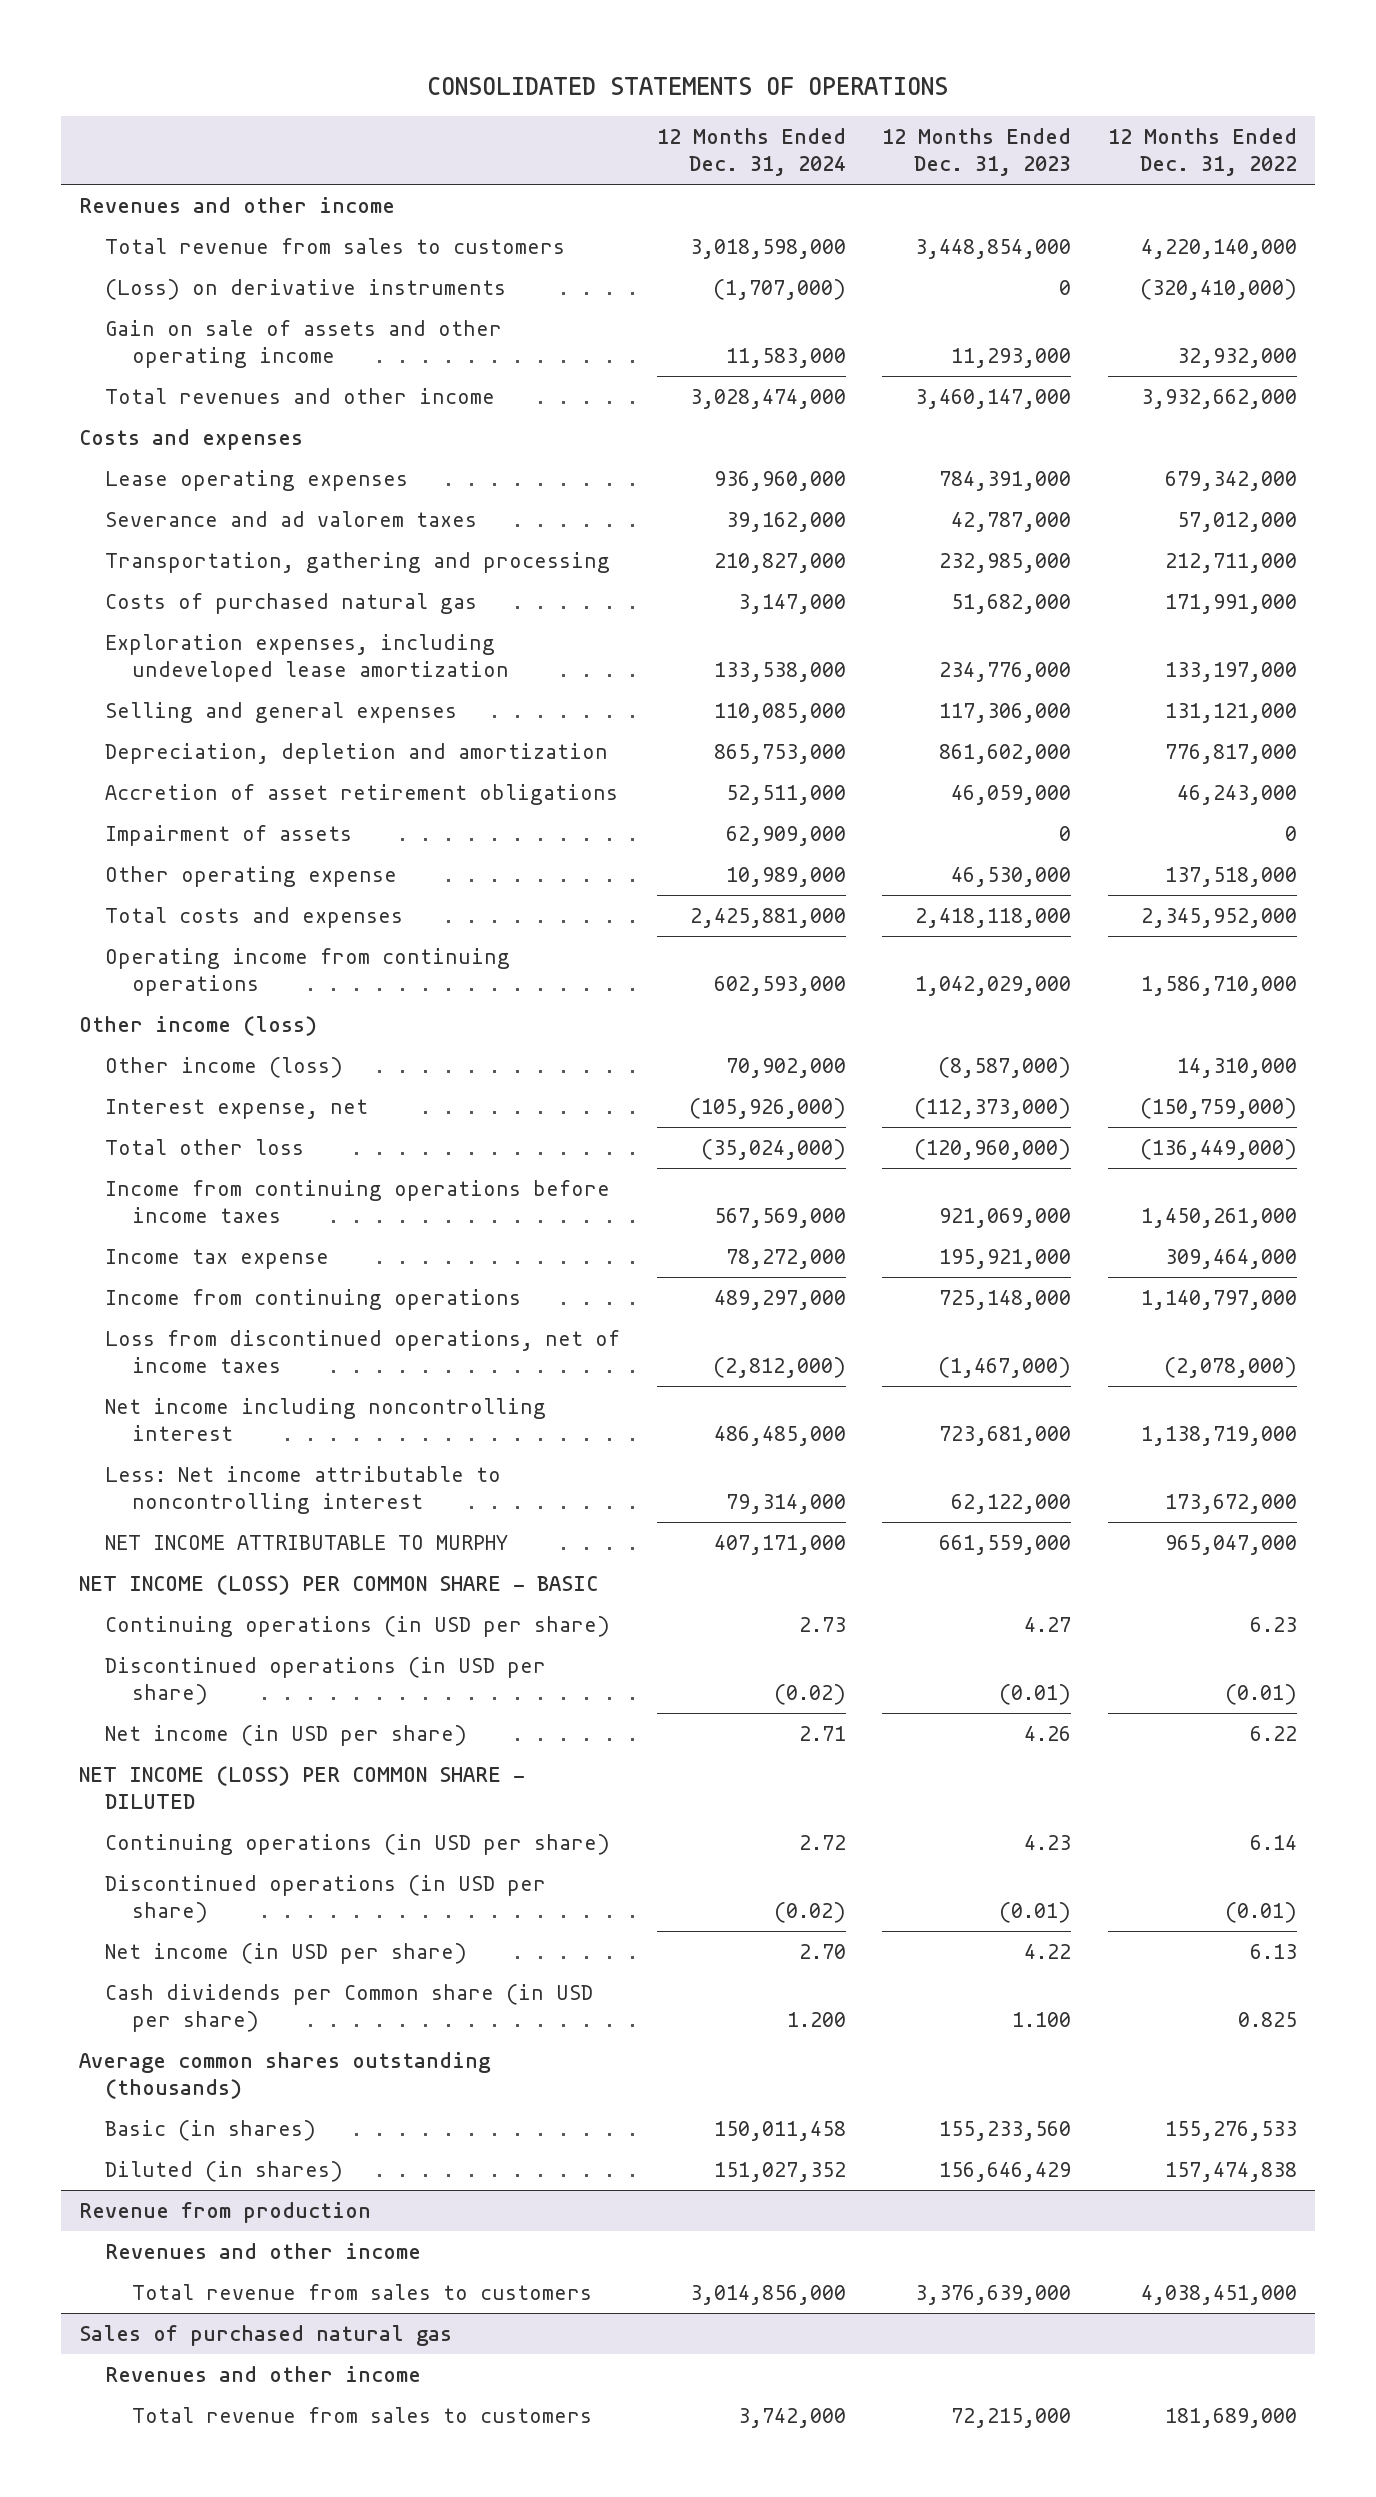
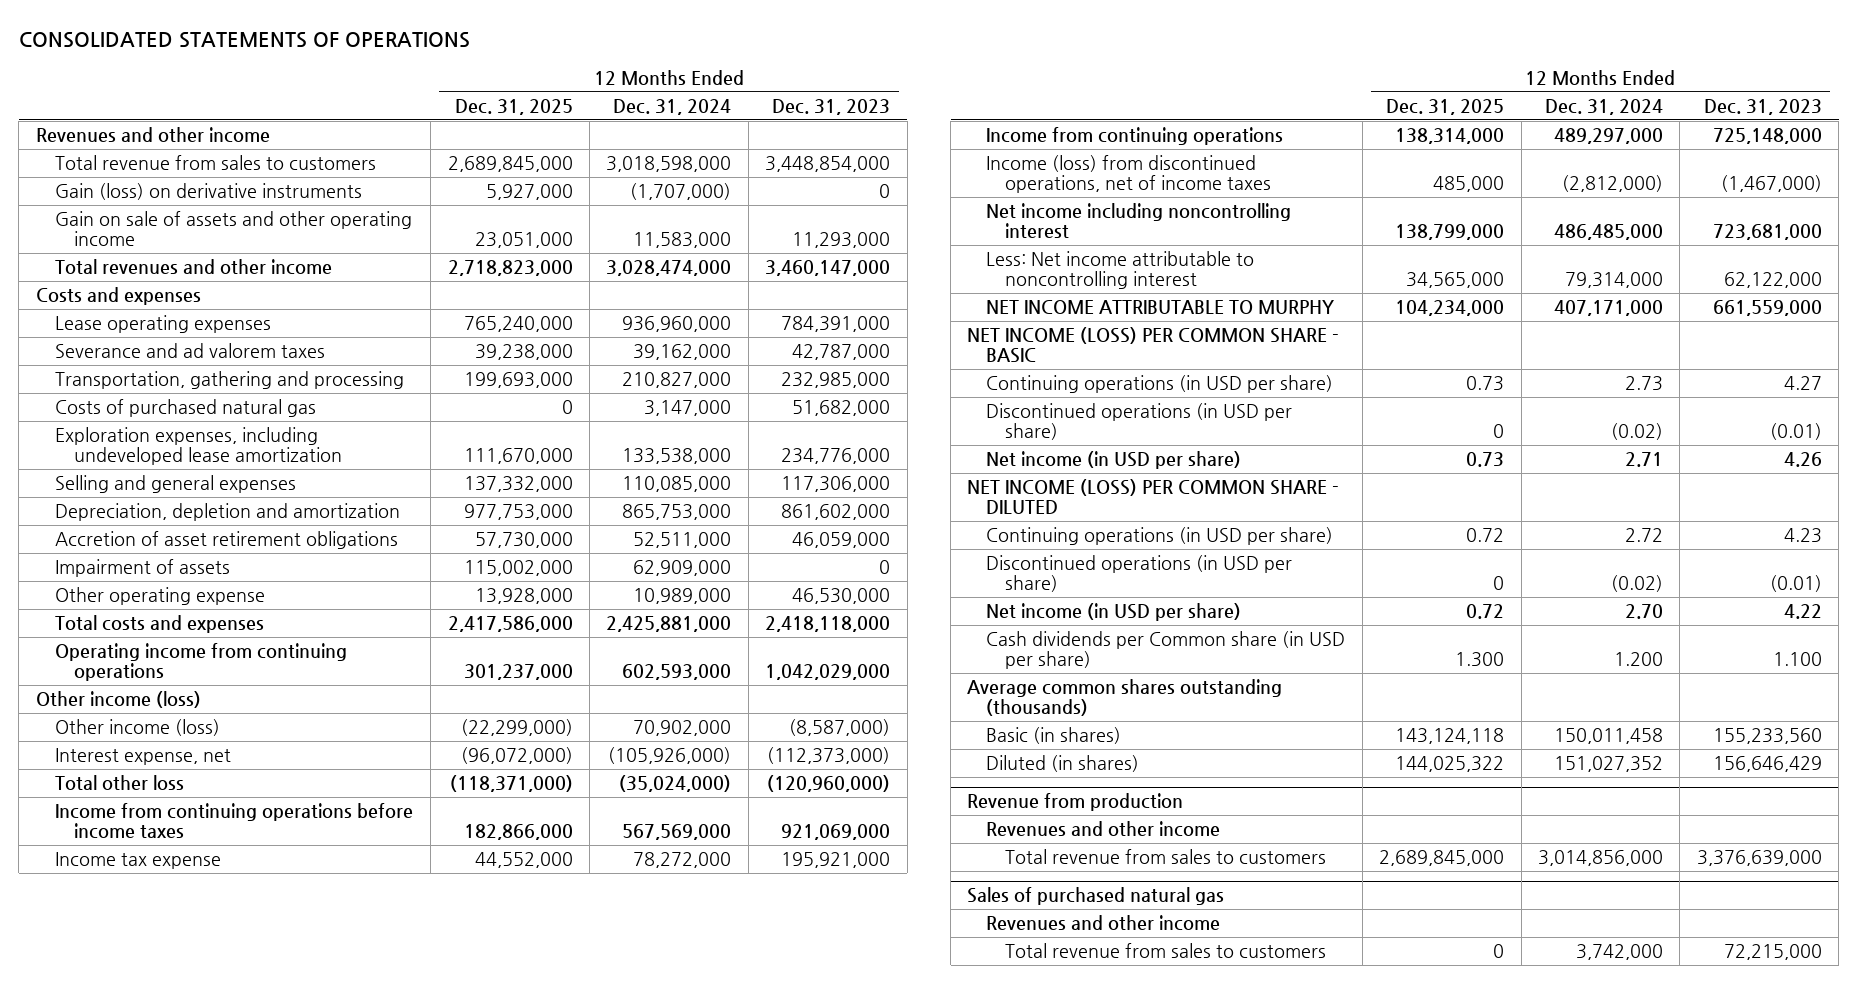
- | 12 Months Ended Dec. 31, 2024 | 12 Months Ended Dec. 31, 2023 | 12 Months Ended Dec. 31, 2022
+ | 12 Months Ended Dec. 31, 2025 | 12 Months Ended Dec. 31, 2024 | 12 Months Ended Dec. 31, 2023
- (Loss) on derivative instruments | (1,707,000) | 0 | (320,410,000)
+ Gain (loss) on derivative instruments | 5,927,000 | (1,707,000) | 0
- Loss from discontinued operations, net of income taxes | (2,812,000) | (1,467,000) | (2,078,000)
+ Income (loss) from discontinued operations, net of income taxes | 485,000 | (2,812,000) | (1,467,000)

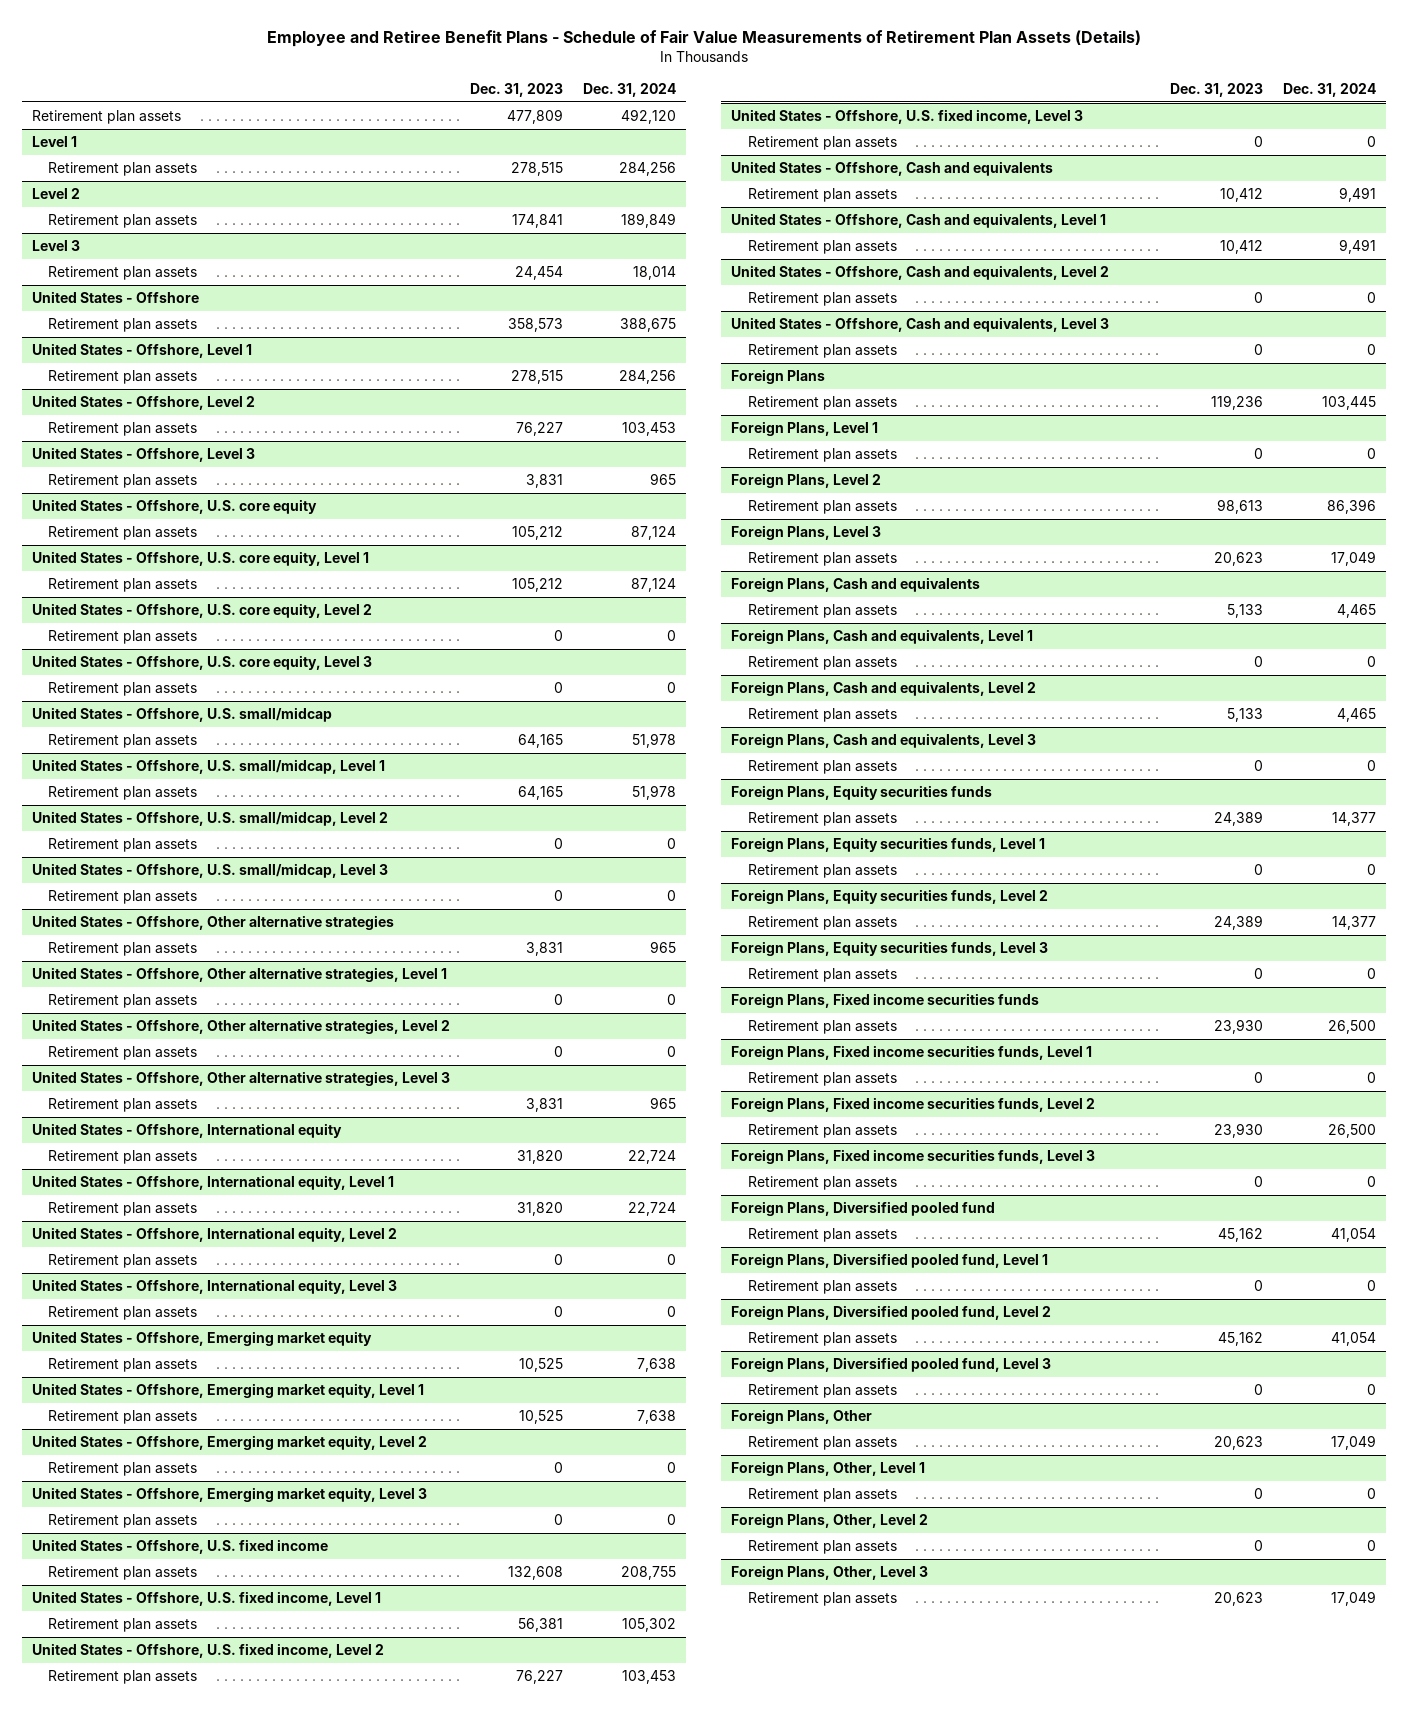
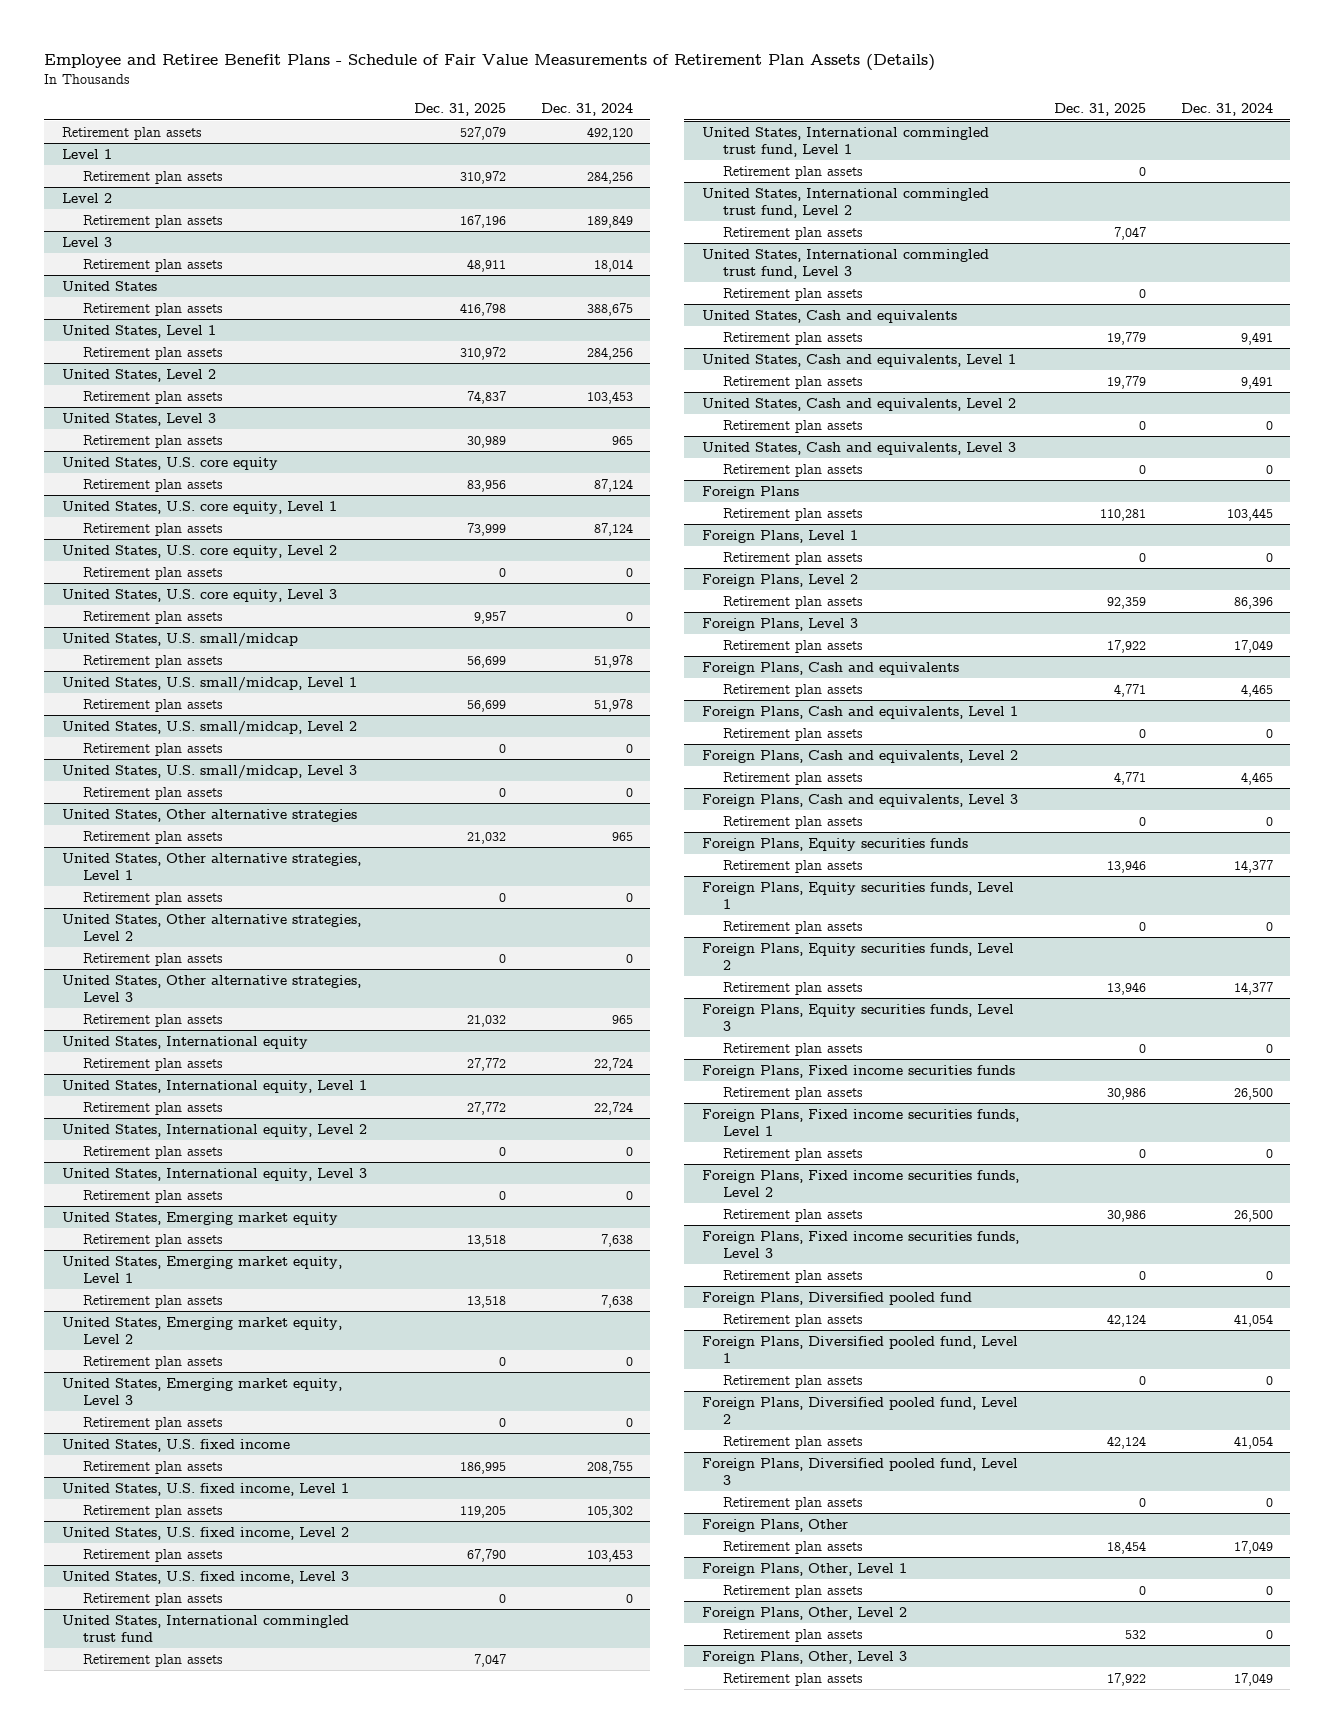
- | Dec. 31, 2023 | Dec. 31, 2024
+ | Dec. 31, 2025 | Dec. 31, 2024
- United States - Offshore
+ United States
- United States - Offshore, Level 1
+ United States, Level 1
- United States - Offshore, Level 2
+ United States, Level 2
- United States - Offshore, Level 3
+ United States, Level 3
- United States - Offshore, U.S. core equity
+ United States, U.S. core equity
- United States - Offshore, U.S. core equity, Level 1
+ United States, U.S. core equity, Level 1
- United States - Offshore, U.S. core equity, Level 2
+ United States, U.S. core equity, Level 2
- United States - Offshore, U.S. core equity, Level 3
+ United States, U.S. core equity, Level 3
- United States - Offshore, U.S. small/midcap
+ United States, U.S. small/midcap
- United States - Offshore, U.S. small/midcap, Level 1
+ United States, U.S. small/midcap, Level 1
- United States - Offshore, U.S. small/midcap, Level 2
+ United States, U.S. small/midcap, Level 2
- United States - Offshore, U.S. small/midcap, Level 3
+ United States, U.S. small/midcap, Level 3
- United States - Offshore, Other alternative strategies
+ United States, Other alternative strategies
- United States - Offshore, Other alternative strategies, Level 1
+ United States, Other alternative strategies, Level 1
- United States - Offshore, Other alternative strategies, Level 2
+ United States, Other alternative strategies, Level 2
- United States - Offshore, Other alternative strategies, Level 3
+ United States, Other alternative strategies, Level 3
- United States - Offshore, International equity
+ United States, International equity
- United States - Offshore, International equity, Level 1
+ United States, International equity, Level 1
- United States - Offshore, International equity, Level 2
+ United States, International equity, Level 2
- United States - Offshore, International equity, Level 3
+ United States, International equity, Level 3
- United States - Offshore, Emerging market equity
+ United States, Emerging market equity
- United States - Offshore, Emerging market equity, Level 1
+ United States, Emerging market equity, Level 1
- United States - Offshore, Emerging market equity, Level 2
+ United States, Emerging market equity, Level 2
- United States - Offshore, Emerging market equity, Level 3
+ United States, Emerging market equity, Level 3
- United States - Offshore, U.S. fixed income
+ United States, U.S. fixed income
- United States - Offshore, U.S. fixed income, Level 1
+ United States, U.S. fixed income, Level 1
- United States - Offshore, U.S. fixed income, Level 2
+ United States, U.S. fixed income, Level 2
- United States - Offshore, U.S. fixed income, Level 3
+ United States, U.S. fixed income, Level 3
- United States - Offshore, Cash and equivalents
+ United States, International commingled trust fund
+ Retirement plan assets | 7,047 |
+ United States, International commingled trust fund, Level 1
+ Retirement plan assets | 0 |
+ United States, International commingled trust fund, Level 2
+ Retirement plan assets | 7,047 |
+ United States, International commingled trust fund, Level 3
+ Retirement plan assets | 0 |
+ United States, Cash and equivalents
- United States - Offshore, Cash and equivalents, Level 1
+ United States, Cash and equivalents, Level 1
- United States - Offshore, Cash and equivalents, Level 2
+ United States, Cash and equivalents, Level 2
- United States - Offshore, Cash and equivalents, Level 3
+ United States, Cash and equivalents, Level 3

